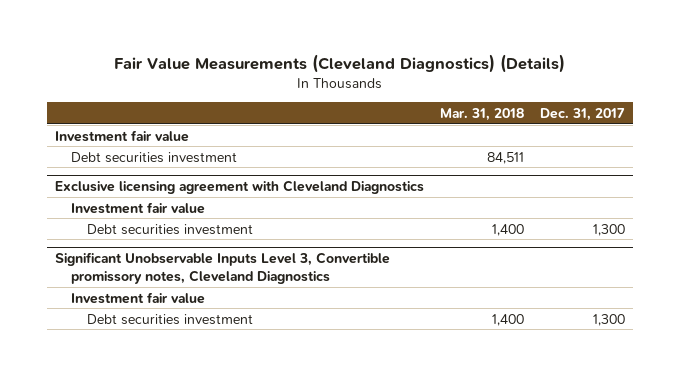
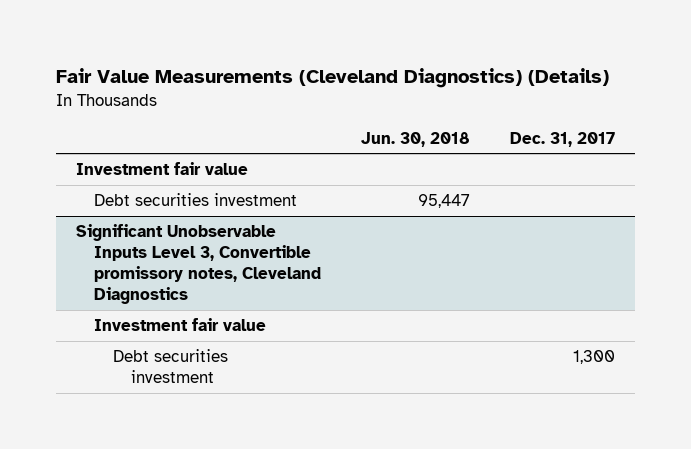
- | Mar. 31, 2018 | Dec. 31, 2017
+ | Jun. 30, 2018 | Dec. 31, 2017
- Exclusive licensing agreement with Cleveland Diagnostics
- Investment fair value
- Debt securities investment | 1,400 | 1,300

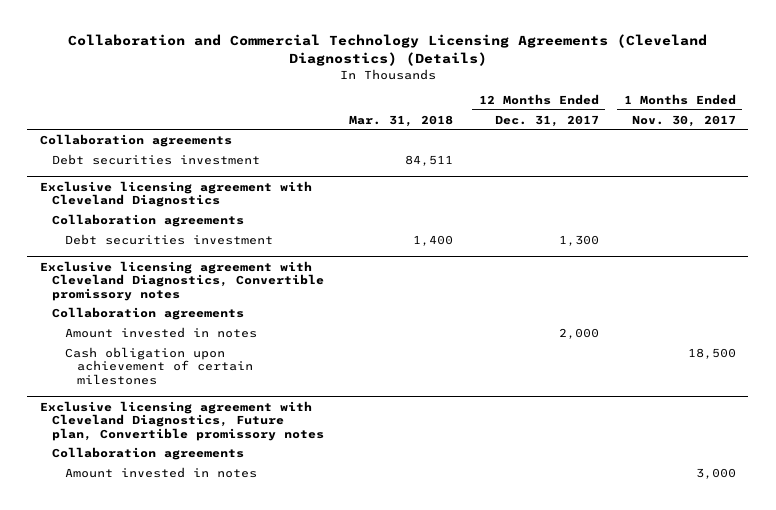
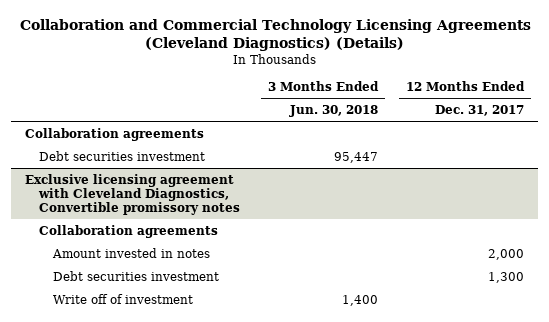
- | Mar. 31, 2018 | 12 Months Ended Dec. 31, 2017 | 1 Months Ended Nov. 30, 2017
+ | 3 Months Ended Jun. 30, 2018 | 12 Months Ended Dec. 31, 2017
- Exclusive licensing agreement with Cleveland Diagnostics
- Collaboration agreements
- Debt securities investment | 1,400 | 1,300 |
@ Exclusive licensing agreement with Cleveland Diagnostics, Convertible promissory notes
- Cash obligation upon achievement of certain milestones | | | 18,500
- Exclusive licensing agreement with Cleveland Diagnostics, Future plan, Convertible promissory notes
- Collaboration agreements
- Amount invested in notes | | | 3,000
@ Exclusive licensing agreement with Cleveland Diagnostics, Convertible promissory notes
+ Debt securities investment | | 1,300
+ Write off of investment | 1,400 |

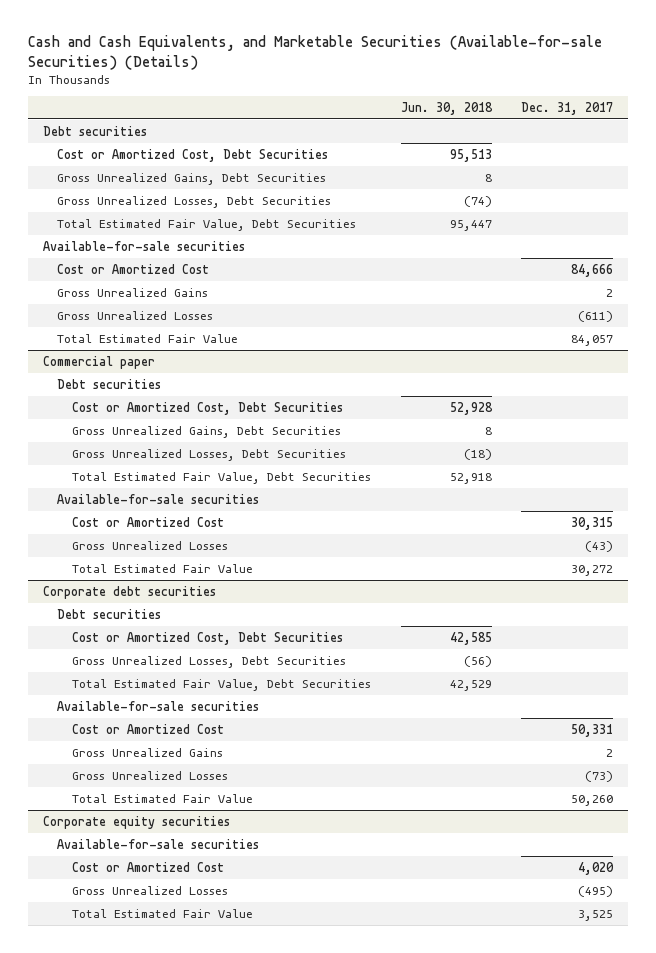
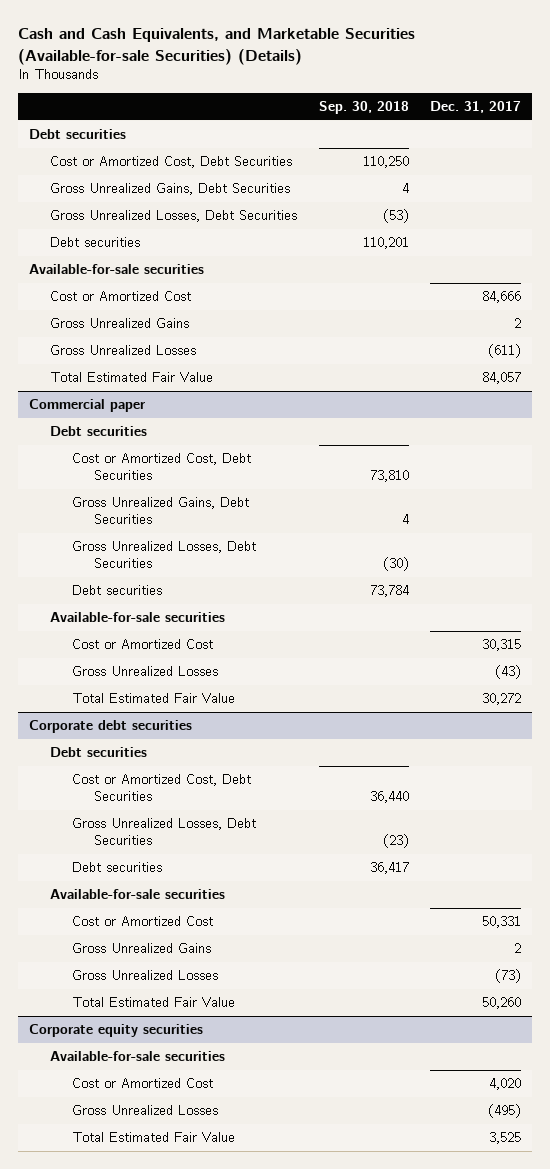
- | Jun. 30, 2018 | Dec. 31, 2017
+ | Sep. 30, 2018 | Dec. 31, 2017
- Total Estimated Fair Value, Debt Securities | 95,447 |
+ Debt securities | 110,201 |
@ Commercial paper
- Total Estimated Fair Value, Debt Securities | 52,918 |
+ Debt securities | 73,784 |
@ Corporate debt securities
- Total Estimated Fair Value, Debt Securities | 42,529 |
+ Debt securities | 36,417 |

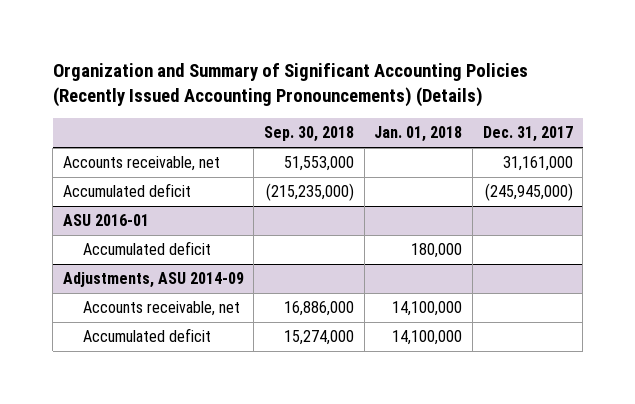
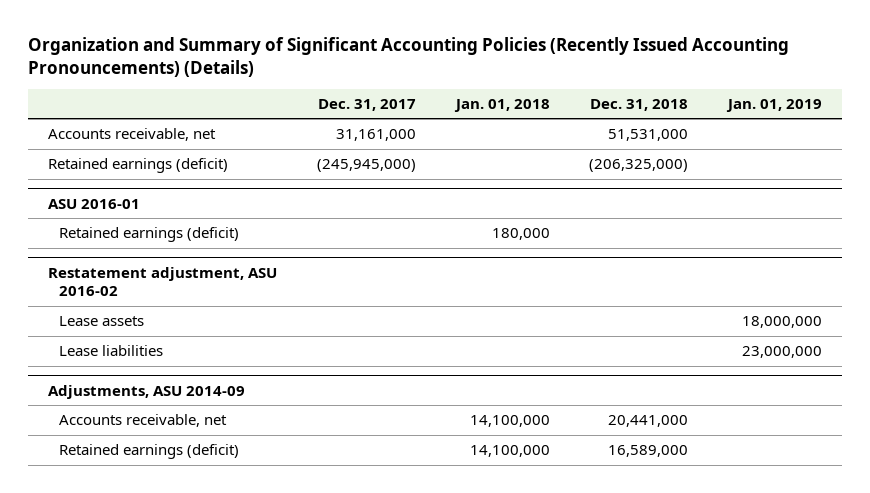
- | Sep. 30, 2018 | Jan. 01, 2018 | Dec. 31, 2017
+ | Dec. 31, 2017 | Jan. 01, 2018 | Dec. 31, 2018 | Jan. 01, 2019
- Accumulated deficit | (215,235,000) | | (245,945,000)
+ Retained earnings (deficit) | (245,945,000) | | (206,325,000) |
@ ASU 2016-01
- Accumulated deficit | | 180,000 |
+ Retained earnings (deficit) | | 180,000 | |
+ Restatement adjustment, ASU 2016-02
+ Lease assets | | | | 18,000,000
+ Lease liabilities | | | | 23,000,000
@ Adjustments, ASU 2014-09
- Accumulated deficit | 15,274,000 | 14,100,000 |
+ Retained earnings (deficit) | | 14,100,000 | 16,589,000 |

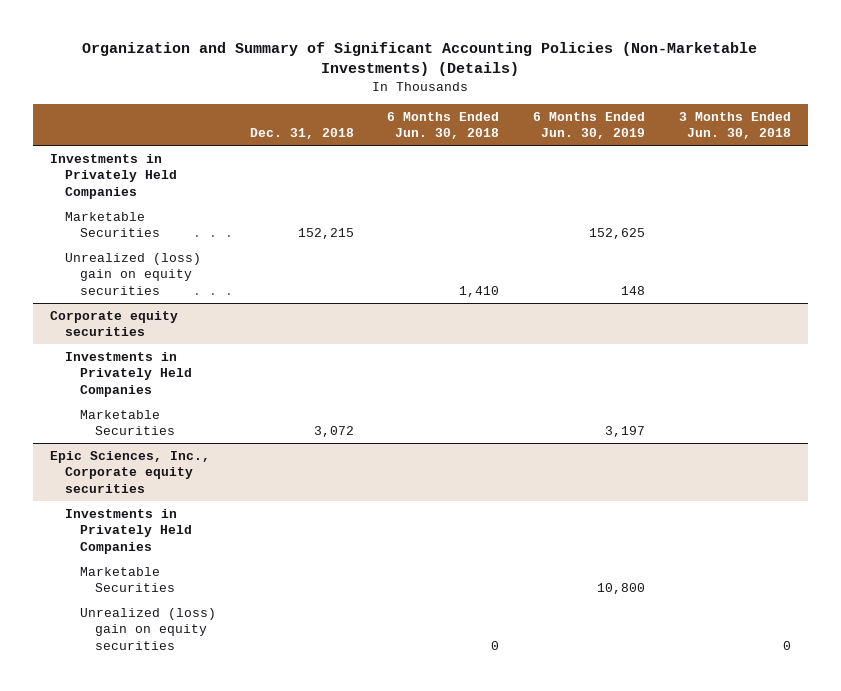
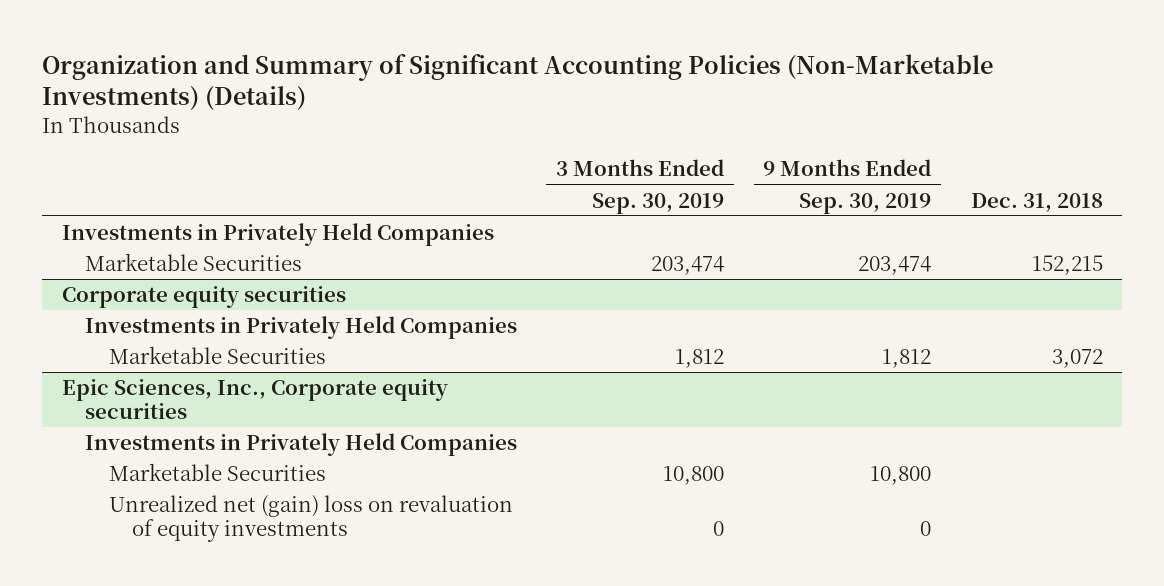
- | Dec. 31, 2018 | 6 Months Ended Jun. 30, 2018 | 6 Months Ended Jun. 30, 2019 | 3 Months Ended Jun. 30, 2018
+ | 3 Months Ended Sep. 30, 2019 | 9 Months Ended Sep. 30, 2019 | Dec. 31, 2018
- Unrealized (loss) gain on equity securities | | 1,410 | 148 |
@ Epic Sciences, Inc., Corporate equity securities
- Unrealized (loss) gain on equity securities | | 0 | | 0
+ Unrealized net (gain) loss on revaluation of equity investments | 0 | 0 |

